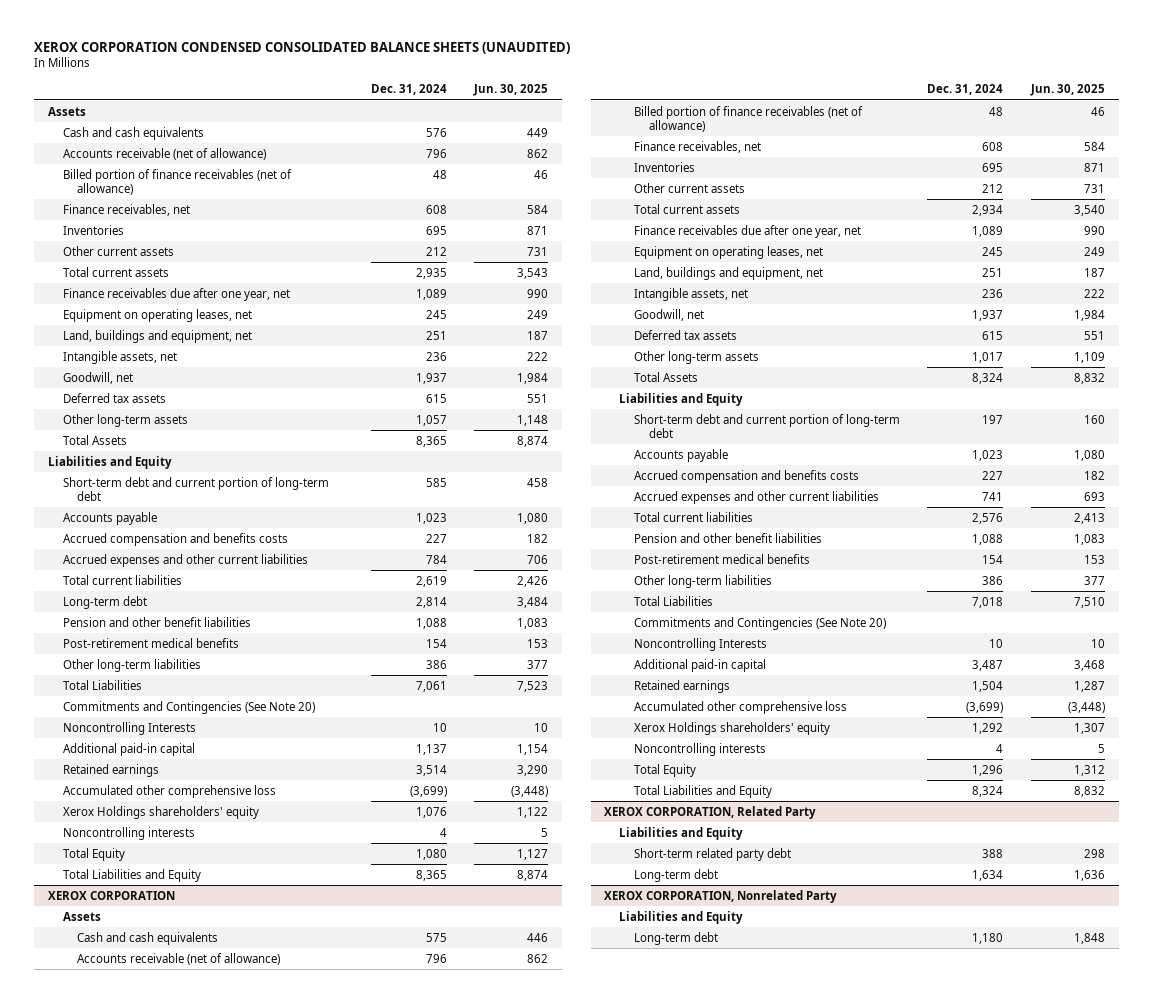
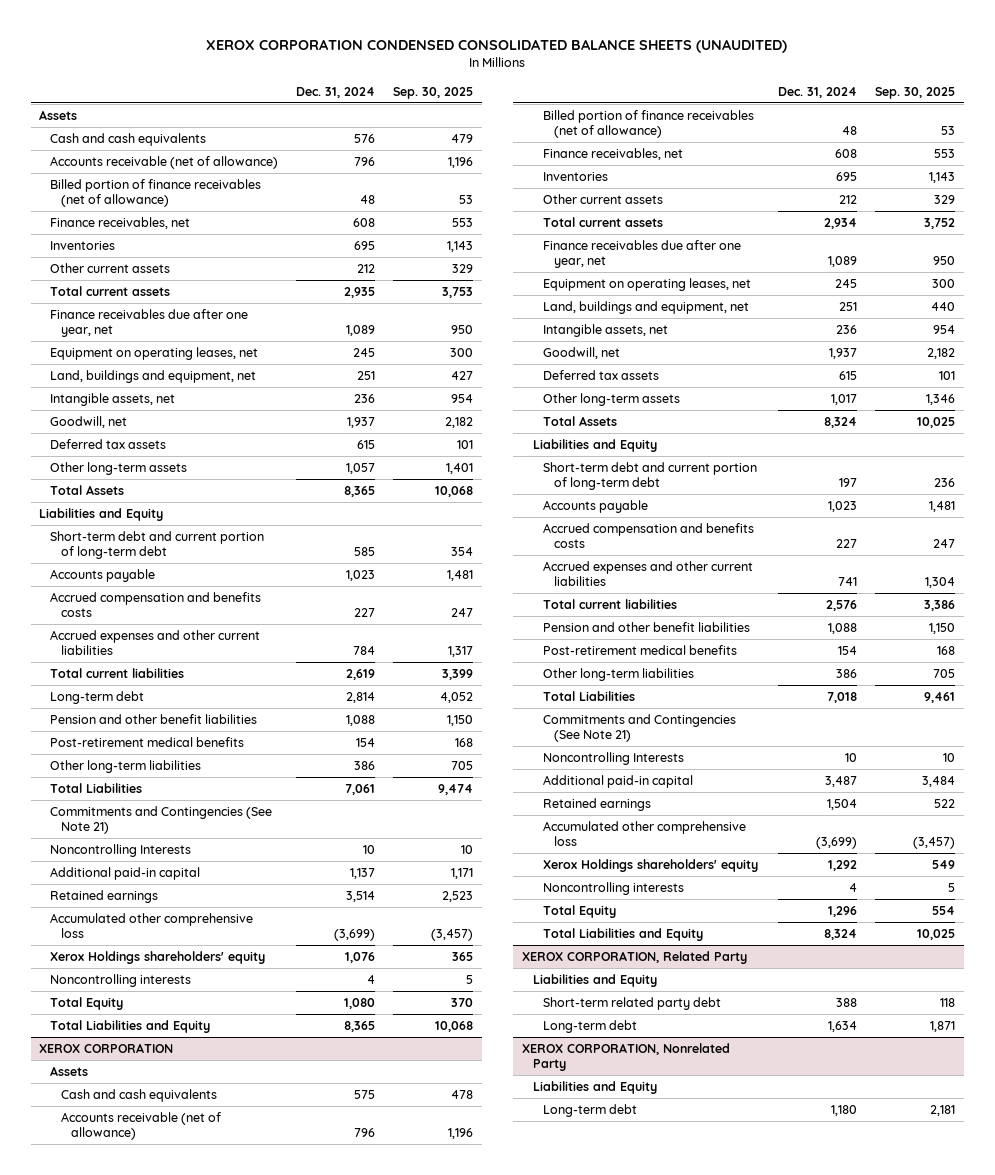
- | Dec. 31, 2024 | Jun. 30, 2025
+ | Dec. 31, 2024 | Sep. 30, 2025
- Commitments and Contingencies (See Note 20)
+ Commitments and Contingencies (See Note 21)
@ XEROX CORPORATION
- Commitments and Contingencies (See Note 20)
+ Commitments and Contingencies (See Note 21)

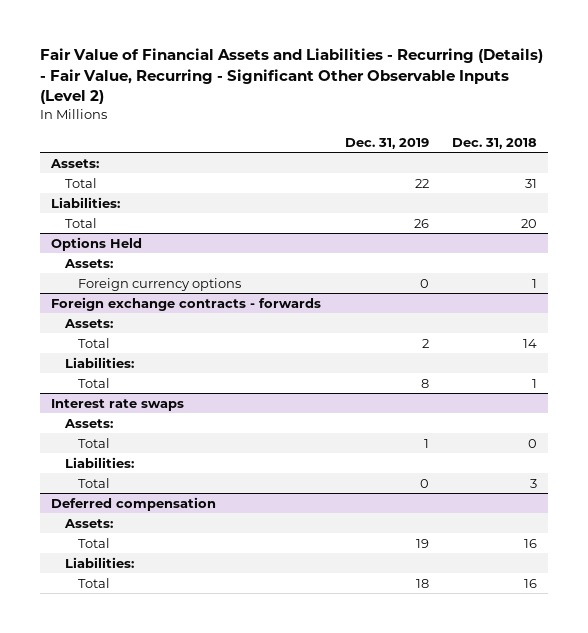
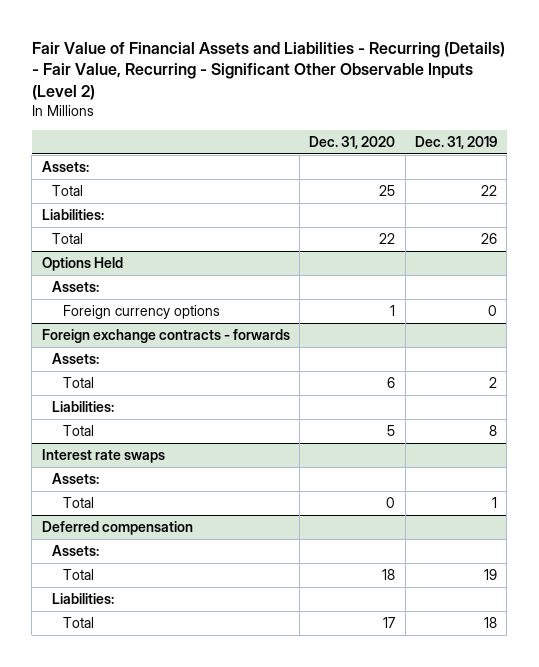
- | Dec. 31, 2019 | Dec. 31, 2018
+ | Dec. 31, 2020 | Dec. 31, 2019
@ Interest rate swaps
- Liabilities:
- Total | 0 | 3

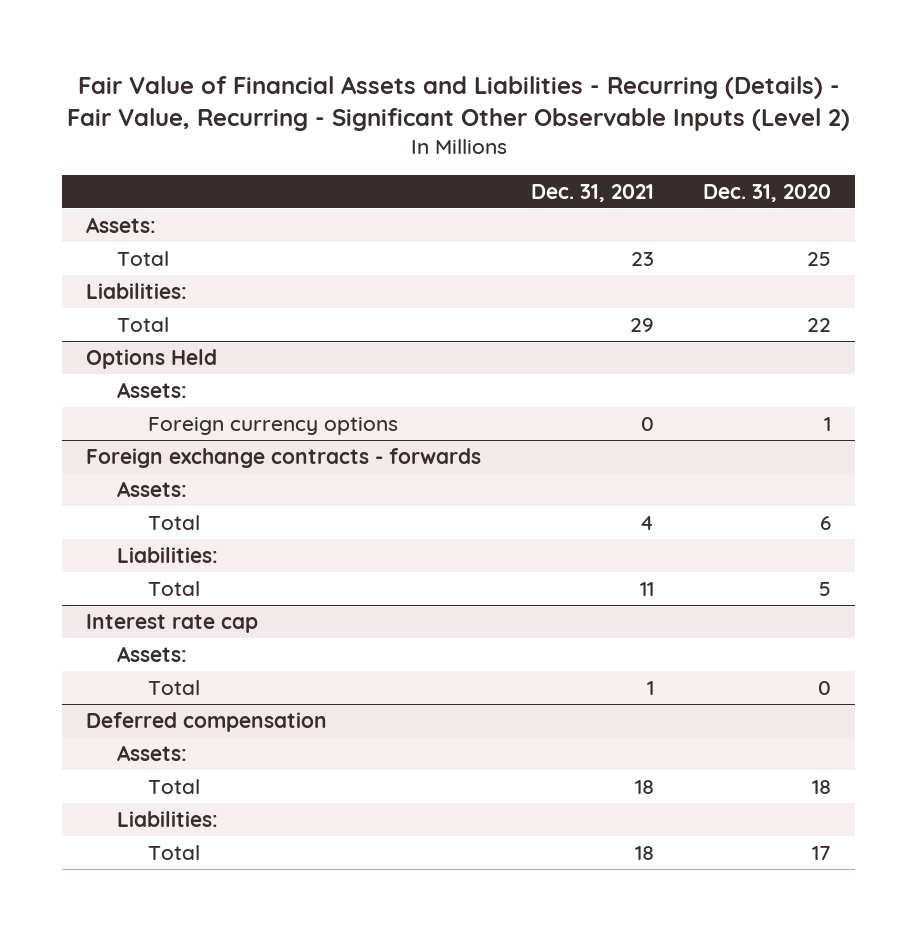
- | Dec. 31, 2020 | Dec. 31, 2019
+ | Dec. 31, 2021 | Dec. 31, 2020
- Interest rate swaps
+ Interest rate cap

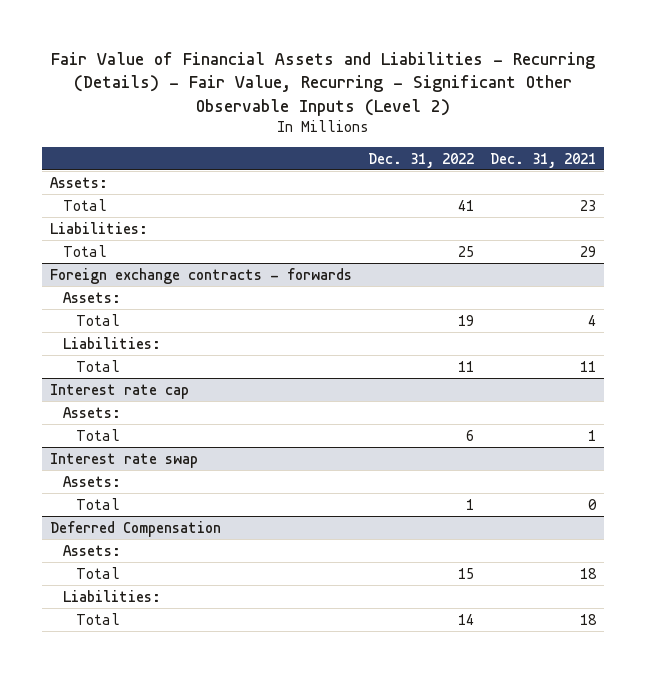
- | Dec. 31, 2021 | Dec. 31, 2020
+ | Dec. 31, 2022 | Dec. 31, 2021
- Options Held
- Assets:
- Foreign currency options | 0 | 1
- Deferred compensation
+ Interest rate swap
+ Total | 1 | 0
+ Deferred Compensation
+ Assets:

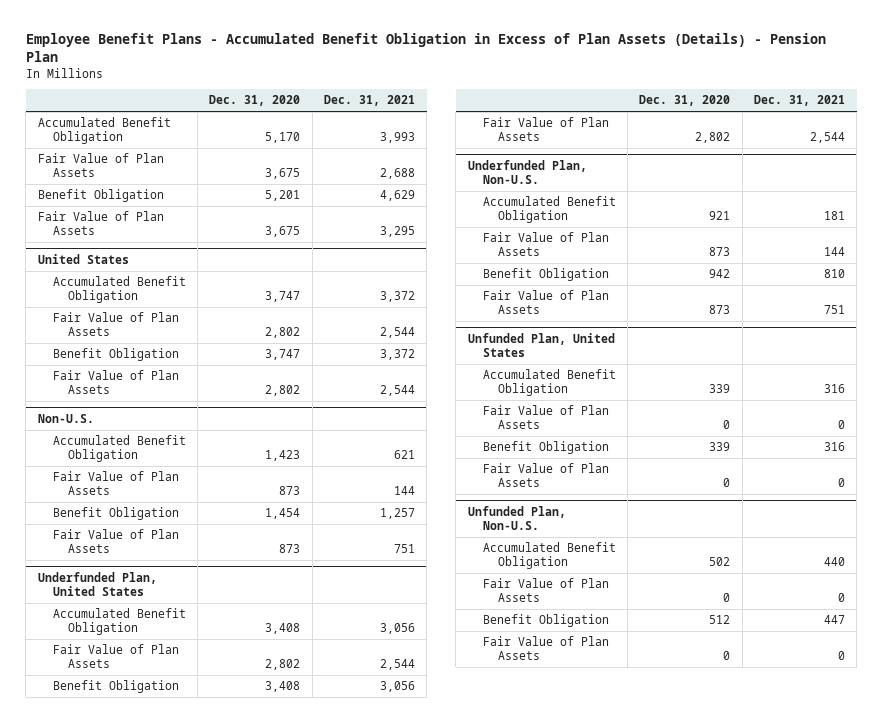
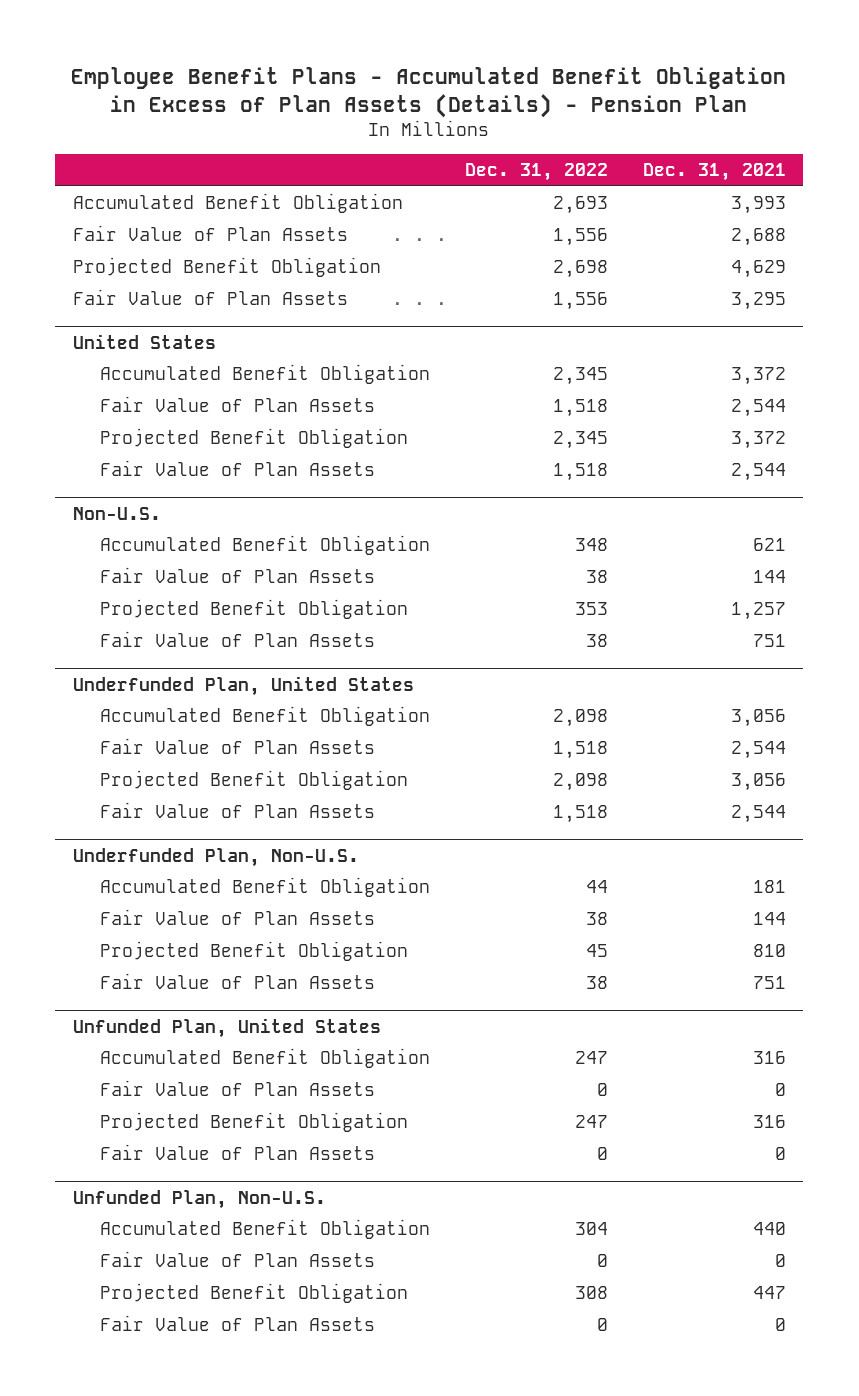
- | Dec. 31, 2020 | Dec. 31, 2021
+ | Dec. 31, 2022 | Dec. 31, 2021
- Benefit Obligation | 5,201 | 4,629
+ Projected Benefit Obligation | 2,698 | 4,629
@ United States
- Benefit Obligation | 3,747 | 3,372
+ Projected Benefit Obligation | 2,345 | 3,372
@ Non-U.S.
- Benefit Obligation | 1,454 | 1,257
+ Projected Benefit Obligation | 353 | 1,257
@ Underfunded Plan, United States
- Benefit Obligation | 3,408 | 3,056
+ Projected Benefit Obligation | 2,098 | 3,056
@ Underfunded Plan, Non-U.S.
- Benefit Obligation | 942 | 810
+ Projected Benefit Obligation | 45 | 810
@ Unfunded Plan, United States
- Benefit Obligation | 339 | 316
+ Projected Benefit Obligation | 247 | 316
@ Unfunded Plan, Non-U.S.
- Benefit Obligation | 512 | 447
+ Projected Benefit Obligation | 308 | 447

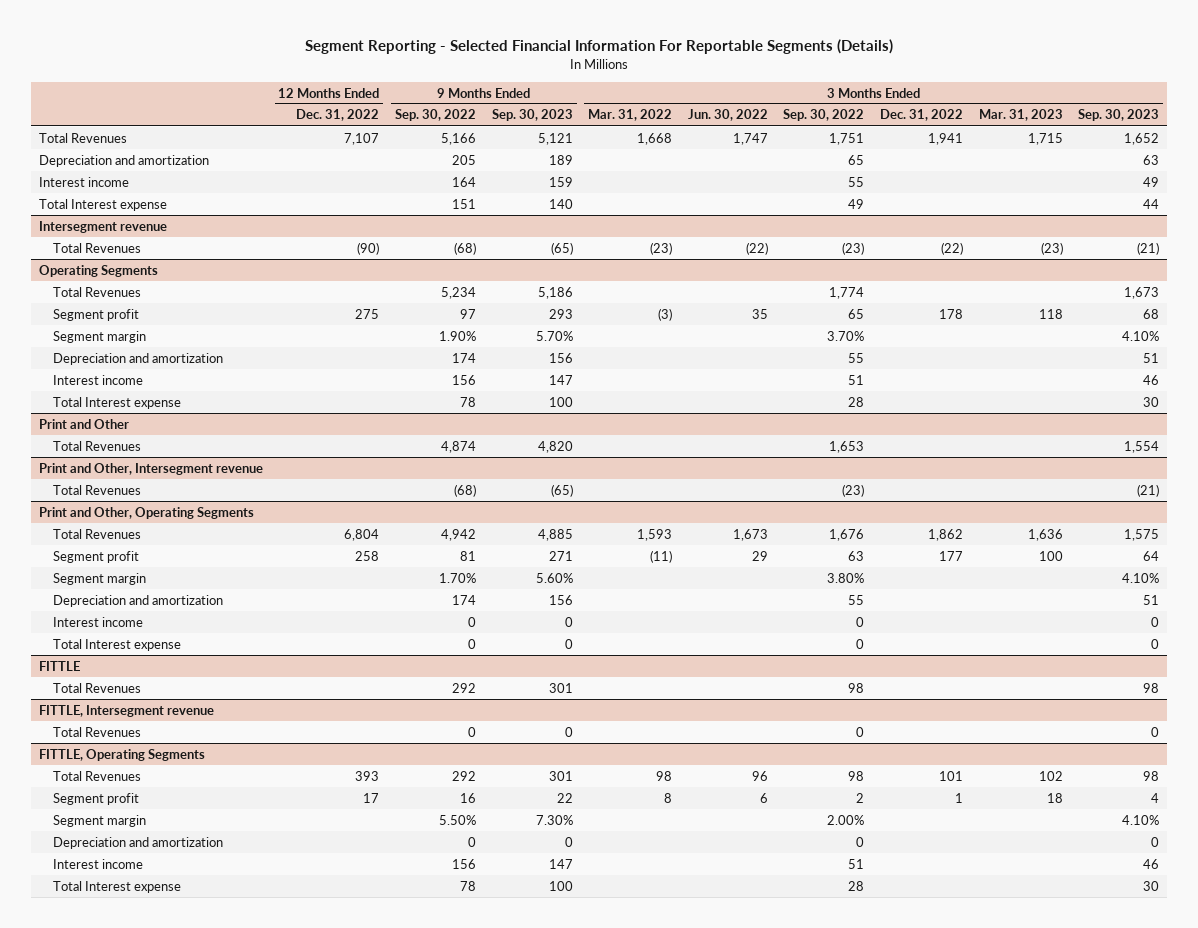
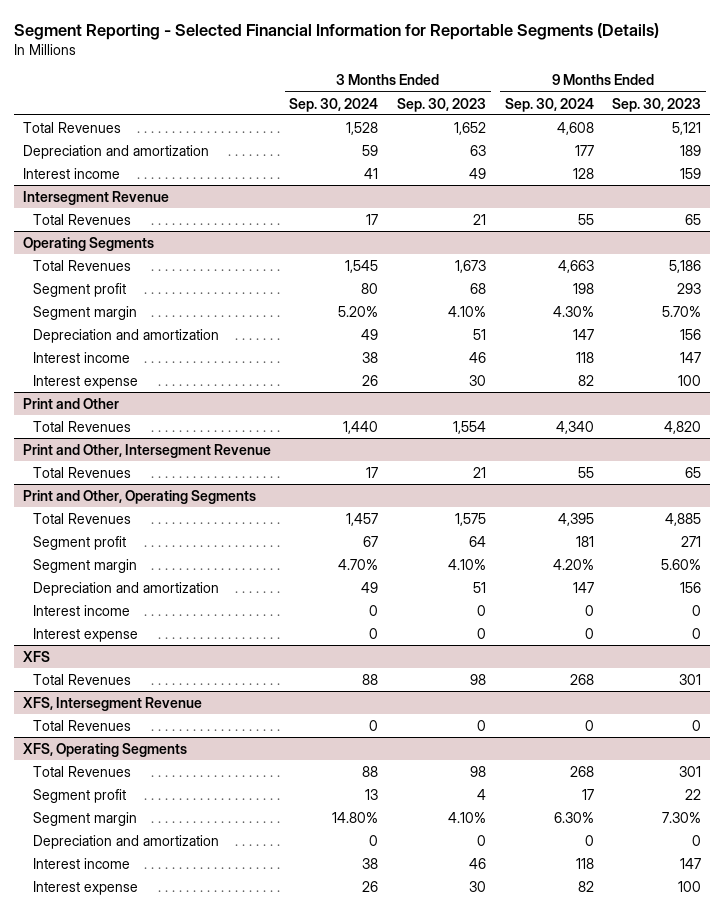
- Segment Reporting - Selected Financial Information For Reportable Segments (Details)
+ Segment Reporting - Selected Financial Information for Reportable Segments (Details)
- | 12 Months Ended Dec. 31, 2022 | 9 Months Ended Sep. 30, 2022 | 9 Months Ended Sep. 30, 2023 | 3 Months Ended Mar. 31, 2022 | 3 Months Ended Jun. 30, 2022 | 3 Months Ended Sep. 30, 2022 | 3 Months Ended Dec. 31, 2022 | 3 Months Ended Mar. 31, 2023 | 3 Months Ended Sep. 30, 2023
+ | 3 Months Ended Sep. 30, 2024 | 3 Months Ended Sep. 30, 2023 | 9 Months Ended Sep. 30, 2024 | 9 Months Ended Sep. 30, 2023
- Total Interest expense | | 151 | 140 | | | 49 | | | 44
- Intersegment revenue
- Total Revenues | (90) | (68) | (65) | (23) | (22) | (23) | (22) | (23) | (21)
+ Intersegment Revenue
+ Total Revenues | 17 | 21 | 55 | 65
@ Operating Segments
- Total Interest expense | | 78 | 100 | | | 28 | | | 30
+ Interest expense | 26 | 30 | 82 | 100
- Print and Other, Intersegment revenue
- Total Revenues | | (68) | (65) | | | (23) | | | (21)
+ Print and Other, Intersegment Revenue
+ Total Revenues | 17 | 21 | 55 | 65
@ Print and Other, Operating Segments
- Total Interest expense | | 0 | 0 | | | 0 | | | 0
- FITTLE
@ Print and Other, Operating Segments
+ Interest expense | 0 | 0 | 0 | 0
+ XFS
- FITTLE, Intersegment revenue
+ XFS, Intersegment Revenue
- FITTLE, Operating Segments
+ XFS, Operating Segments
- Total Interest expense | | 78 | 100 | | | 28 | | | 30
+ Interest expense | 26 | 30 | 82 | 100

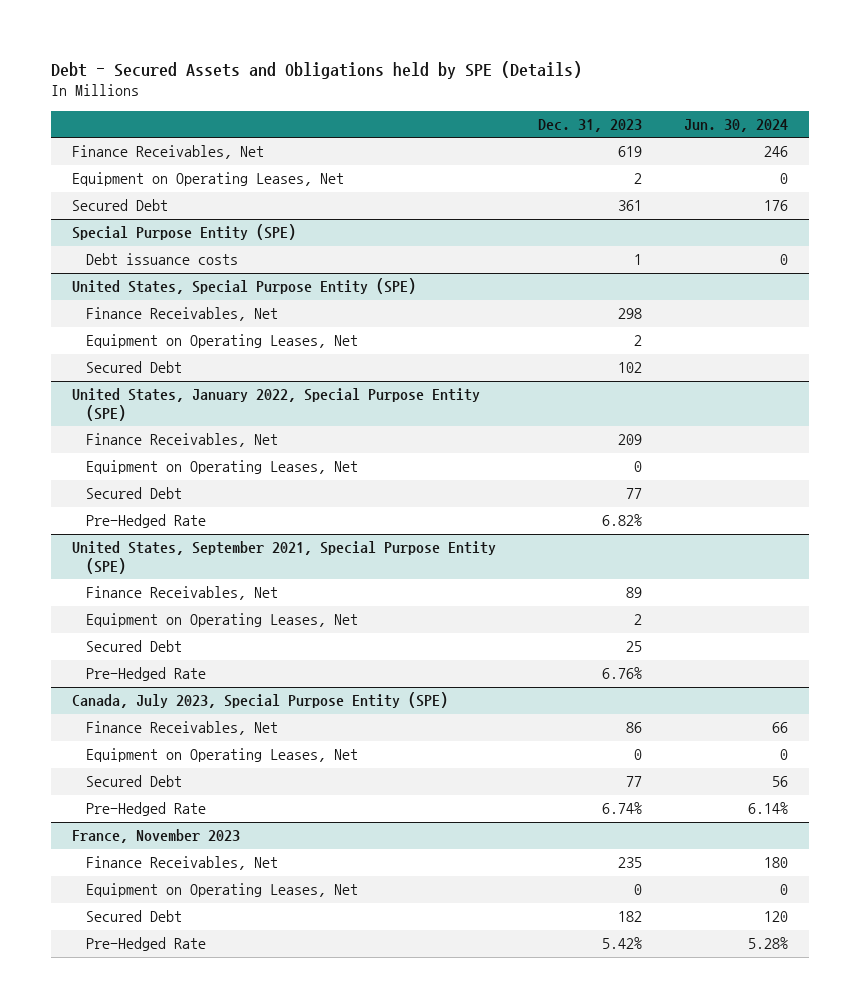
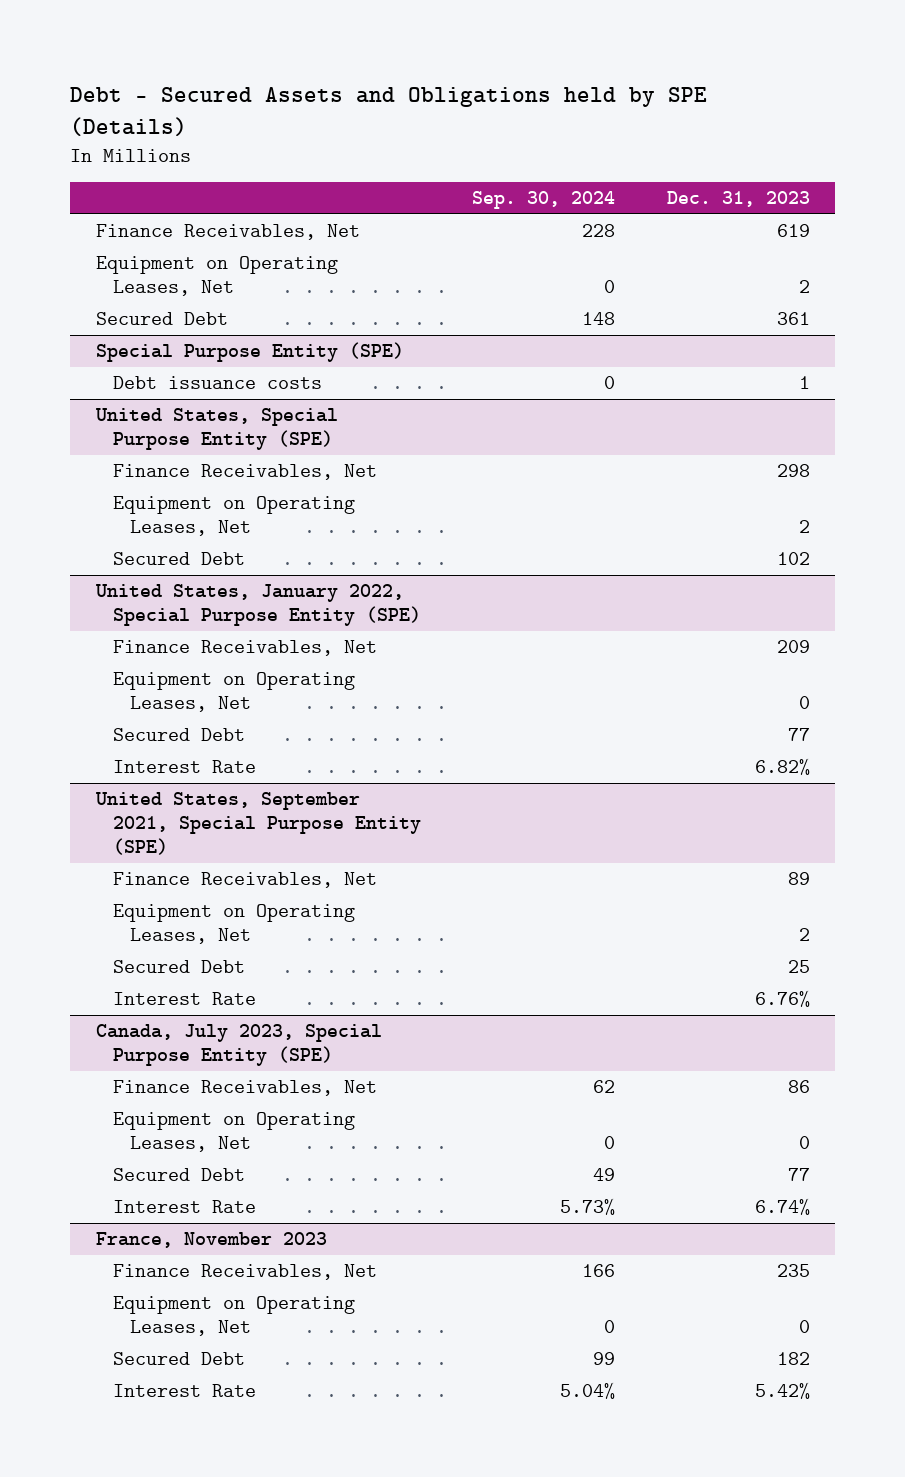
- | Dec. 31, 2023 | Jun. 30, 2024
+ | Sep. 30, 2024 | Dec. 31, 2023
@ United States, January 2022, Special Purpose Entity (SPE)
- Pre-Hedged Rate | 6.82% |
+ Interest Rate | | 6.82%
@ United States, September 2021, Special Purpose Entity (SPE)
- Pre-Hedged Rate | 6.76% |
+ Interest Rate | | 6.76%
@ Canada, July 2023, Special Purpose Entity (SPE)
- Pre-Hedged Rate | 6.74% | 6.14%
+ Interest Rate | 5.73% | 6.74%
@ France, November 2023
- Pre-Hedged Rate | 5.42% | 5.28%
+ Interest Rate | 5.04% | 5.42%

